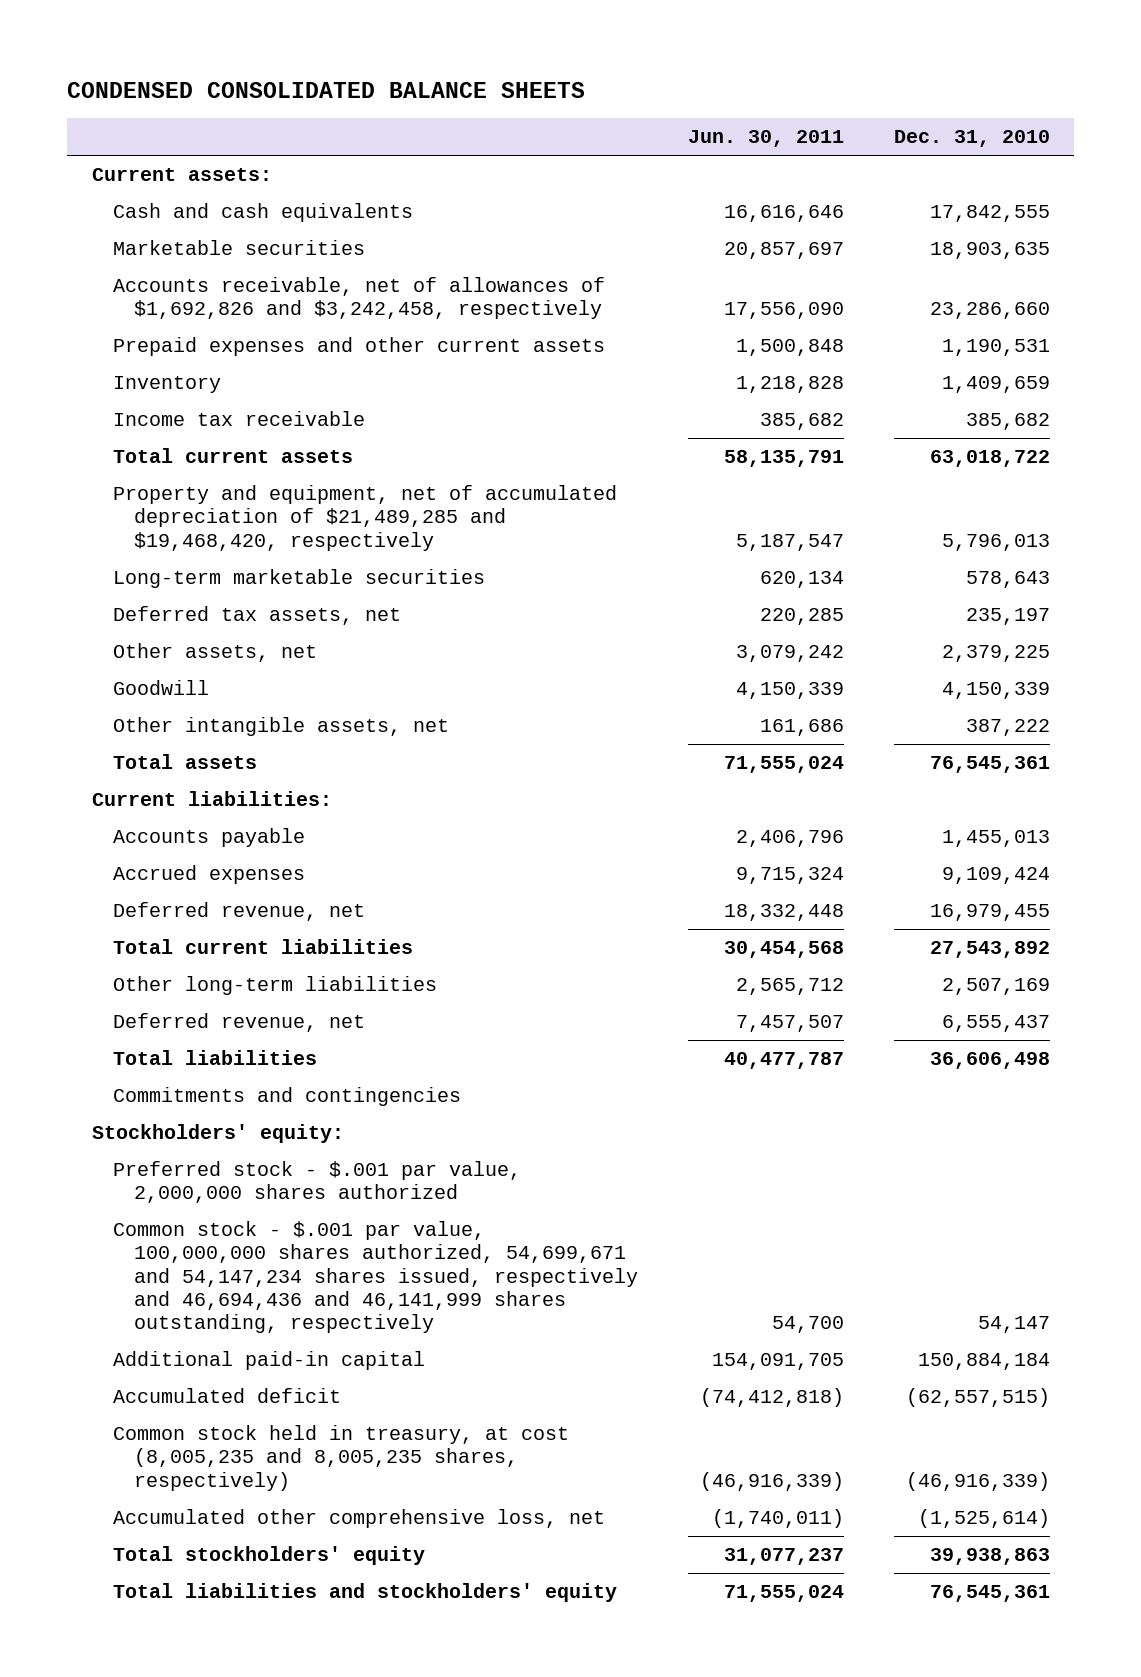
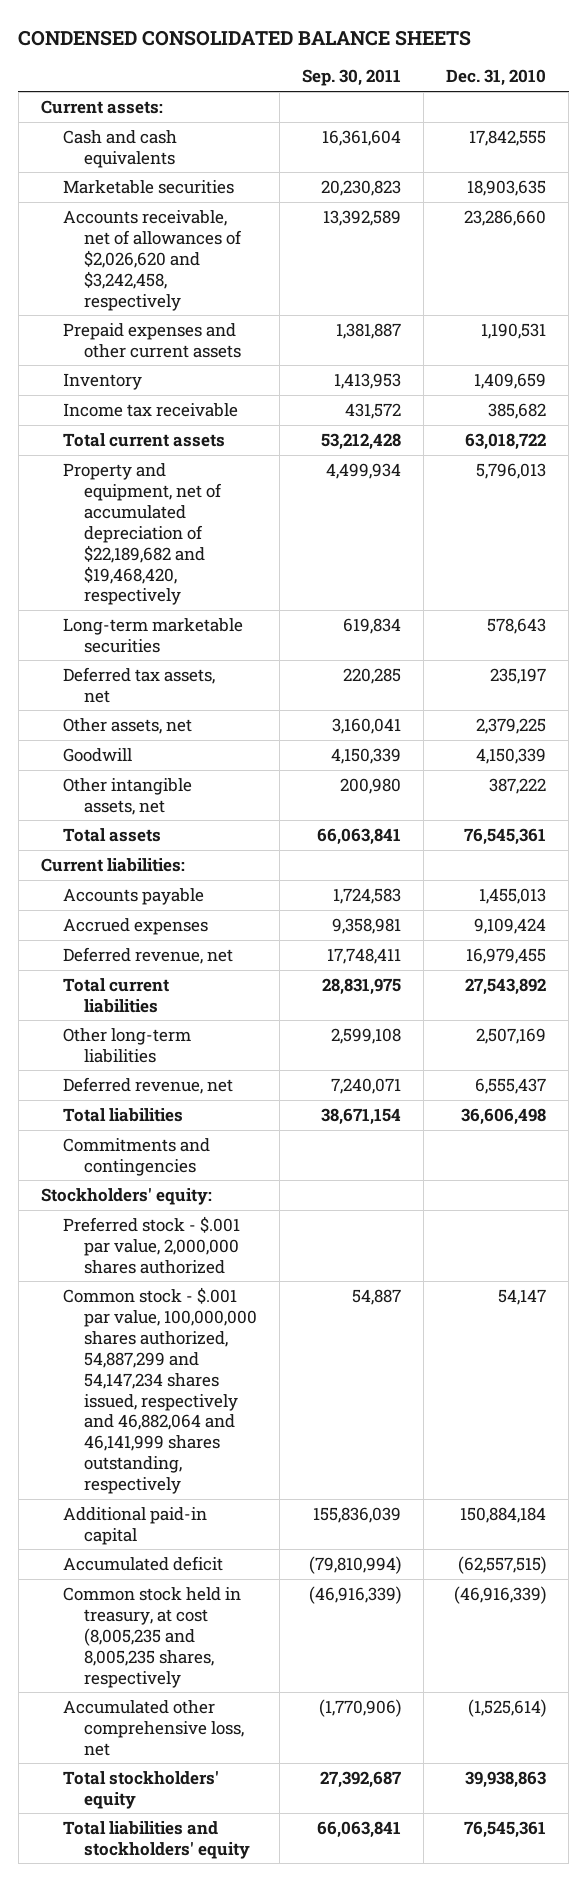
- | Jun. 30, 2011 | Dec. 31, 2010
+ | Sep. 30, 2011 | Dec. 31, 2010
- Accounts receivable, net of allowances of $1,692,826 and $3,242,458, respectively | 17,556,090 | 23,286,660
+ Accounts receivable, net of allowances of $2,026,620 and $3,242,458, respectively | 13,392,589 | 23,286,660
- Property and equipment, net of accumulated depreciation of $21,489,285 and $19,468,420, respectively | 5,187,547 | 5,796,013
+ Property and equipment, net of accumulated depreciation of $22,189,682 and $19,468,420, respectively | 4,499,934 | 5,796,013
- Common stock - $.001 par value, 100,000,000 shares authorized, 54,699,671 and 54,147,234 shares issued, respectively and 46,694,436 and 46,141,999 shares outstanding, respectively | 54,700 | 54,147
+ Common stock - $.001 par value, 100,000,000 shares authorized, 54,887,299 and 54,147,234 shares issued, respectively and 46,882,064 and 46,141,999 shares outstanding, respectively | 54,887 | 54,147
- Common stock held in treasury, at cost (8,005,235 and 8,005,235 shares, respectively) | (46,916,339) | (46,916,339)
+ Common stock held in treasury, at cost (8,005,235 and 8,005,235 shares, respectively | (46,916,339) | (46,916,339)

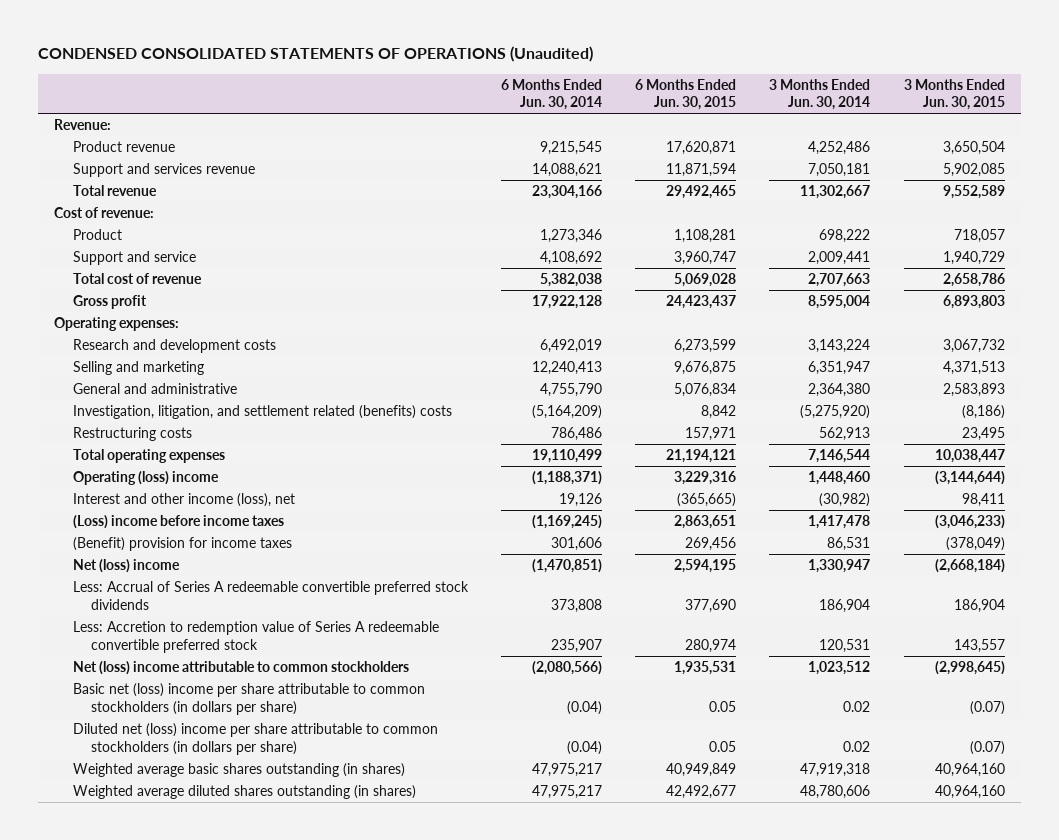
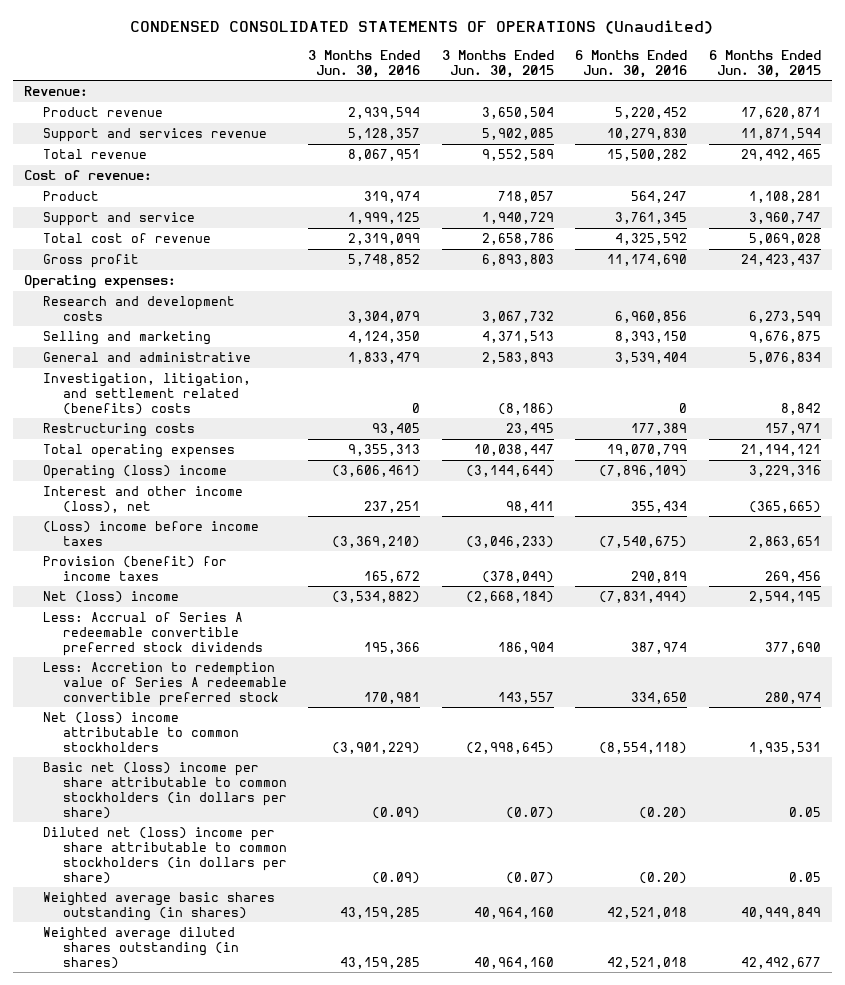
- | 6 Months Ended Jun. 30, 2014 | 6 Months Ended Jun. 30, 2015 | 3 Months Ended Jun. 30, 2014 | 3 Months Ended Jun. 30, 2015
+ | 3 Months Ended Jun. 30, 2016 | 3 Months Ended Jun. 30, 2015 | 6 Months Ended Jun. 30, 2016 | 6 Months Ended Jun. 30, 2015
- (Benefit) provision for income taxes | 301,606 | 269,456 | 86,531 | (378,049)
+ Provision (benefit) for income taxes | 165,672 | (378,049) | 290,819 | 269,456

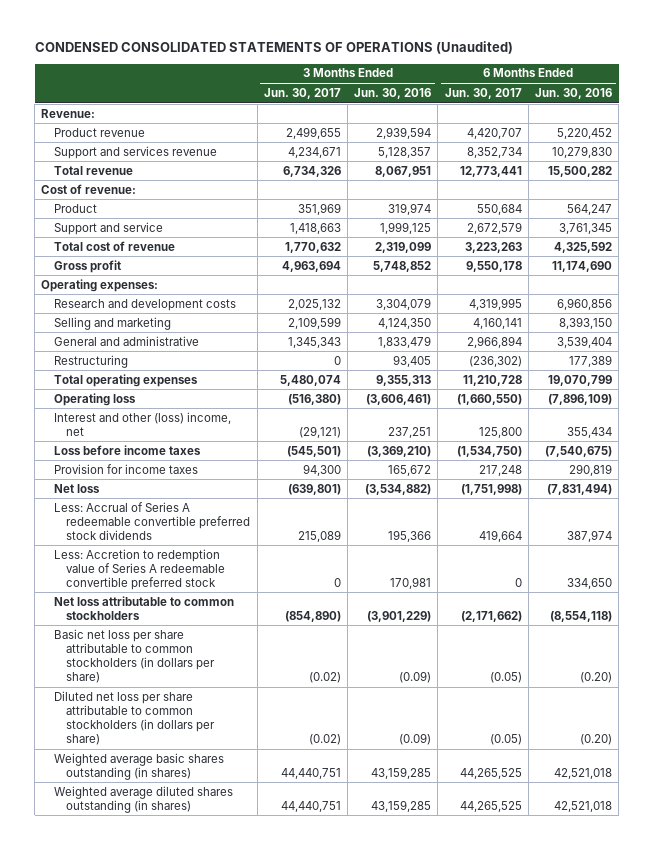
- | 3 Months Ended Jun. 30, 2016 | 3 Months Ended Jun. 30, 2015 | 6 Months Ended Jun. 30, 2016 | 6 Months Ended Jun. 30, 2015
+ | 3 Months Ended Jun. 30, 2017 | 3 Months Ended Jun. 30, 2016 | 6 Months Ended Jun. 30, 2017 | 6 Months Ended Jun. 30, 2016
- Investigation, litigation, and settlement related (benefits) costs | 0 | (8,186) | 0 | 8,842
- Restructuring costs | 93,405 | 23,495 | 177,389 | 157,971
+ Restructuring | 0 | 93,405 | (236,302) | 177,389
- Operating (loss) income | (3,606,461) | (3,144,644) | (7,896,109) | 3,229,316
- Interest and other income (loss), net | 237,251 | 98,411 | 355,434 | (365,665)
- (Loss) income before income taxes | (3,369,210) | (3,046,233) | (7,540,675) | 2,863,651
- Provision (benefit) for income taxes | 165,672 | (378,049) | 290,819 | 269,456
- Net (loss) income | (3,534,882) | (2,668,184) | (7,831,494) | 2,594,195
+ Operating loss | (516,380) | (3,606,461) | (1,660,550) | (7,896,109)
+ Interest and other (loss) income, net | (29,121) | 237,251 | 125,800 | 355,434
+ Loss before income taxes | (545,501) | (3,369,210) | (1,534,750) | (7,540,675)
+ Provision for income taxes | 94,300 | 165,672 | 217,248 | 290,819
+ Net loss | (639,801) | (3,534,882) | (1,751,998) | (7,831,494)
- Net (loss) income attributable to common stockholders | (3,901,229) | (2,998,645) | (8,554,118) | 1,935,531
- Basic net (loss) income per share attributable to common stockholders (in dollars per share) | (0.09) | (0.07) | (0.20) | 0.05
- Diluted net (loss) income per share attributable to common stockholders (in dollars per share) | (0.09) | (0.07) | (0.20) | 0.05
+ Net loss attributable to common stockholders | (854,890) | (3,901,229) | (2,171,662) | (8,554,118)
+ Basic net loss per share attributable to common stockholders (in dollars per share) | (0.02) | (0.09) | (0.05) | (0.20)
+ Diluted net loss per share attributable to common stockholders (in dollars per share) | (0.02) | (0.09) | (0.05) | (0.20)

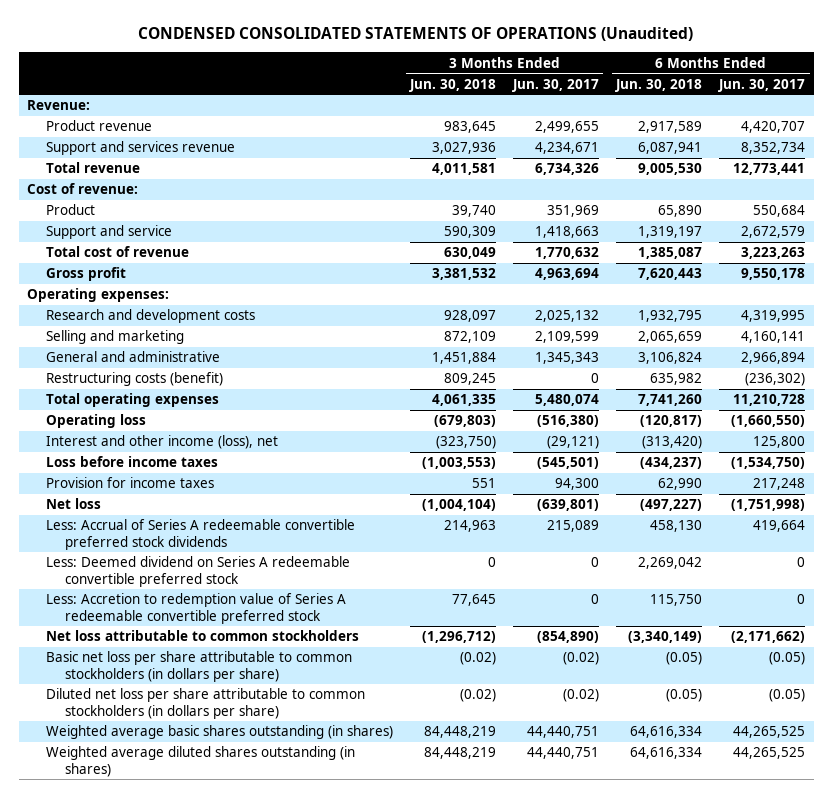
- | 3 Months Ended Jun. 30, 2017 | 3 Months Ended Jun. 30, 2016 | 6 Months Ended Jun. 30, 2017 | 6 Months Ended Jun. 30, 2016
+ | 3 Months Ended Jun. 30, 2018 | 3 Months Ended Jun. 30, 2017 | 6 Months Ended Jun. 30, 2018 | 6 Months Ended Jun. 30, 2017
- Restructuring | 0 | 93,405 | (236,302) | 177,389
+ Restructuring costs (benefit) | 809,245 | 0 | 635,982 | (236,302)
- Interest and other (loss) income, net | (29,121) | 237,251 | 125,800 | 355,434
+ Interest and other income (loss), net | (323,750) | (29,121) | (313,420) | 125,800
+ Less: Deemed dividend on Series A redeemable convertible preferred stock | 0 | 0 | 2,269,042 | 0

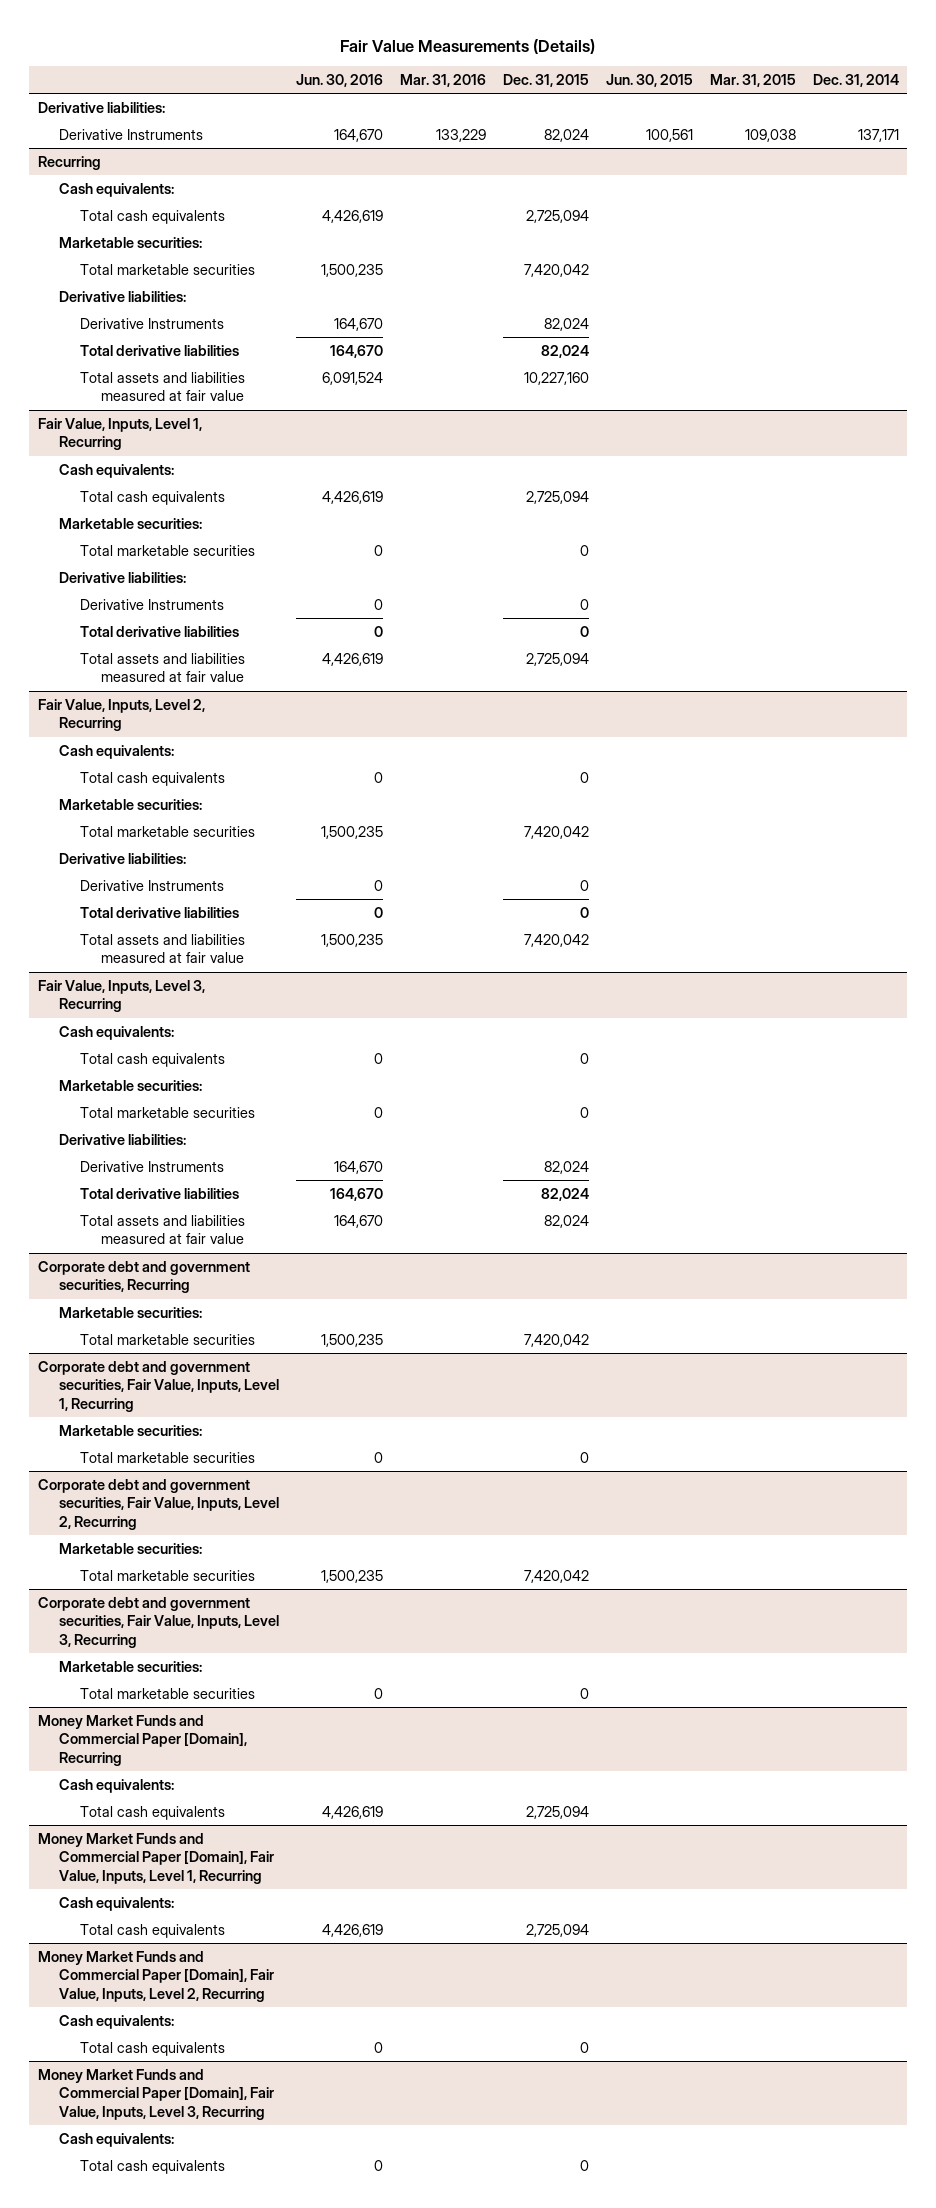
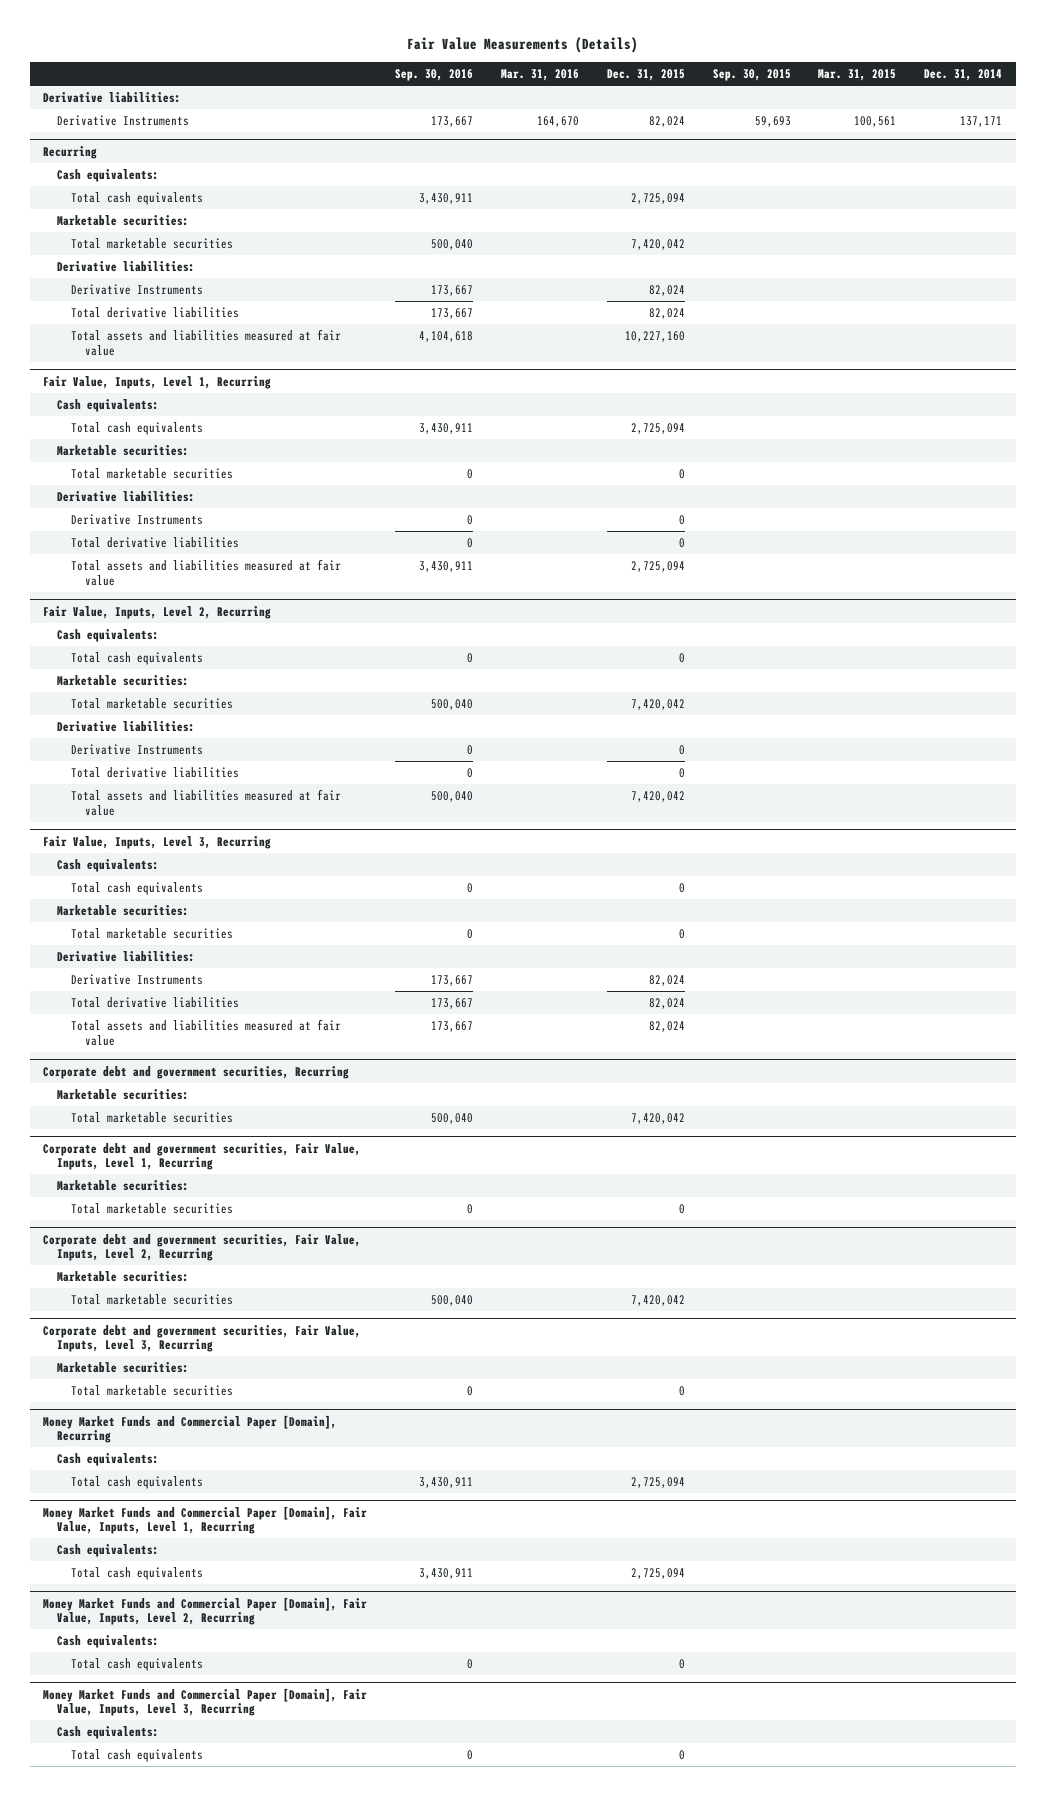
- | Jun. 30, 2016 | Mar. 31, 2016 | Dec. 31, 2015 | Jun. 30, 2015 | Mar. 31, 2015 | Dec. 31, 2014
+ | Sep. 30, 2016 | Mar. 31, 2016 | Dec. 31, 2015 | Sep. 30, 2015 | Mar. 31, 2015 | Dec. 31, 2014
- Derivative Instruments | 164,670 | 133,229 | 82,024 | 100,561 | 109,038 | 137,171
+ Derivative Instruments | 173,667 | 164,670 | 82,024 | 59,693 | 100,561 | 137,171

